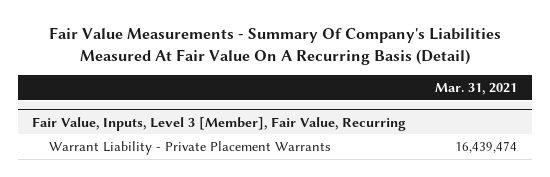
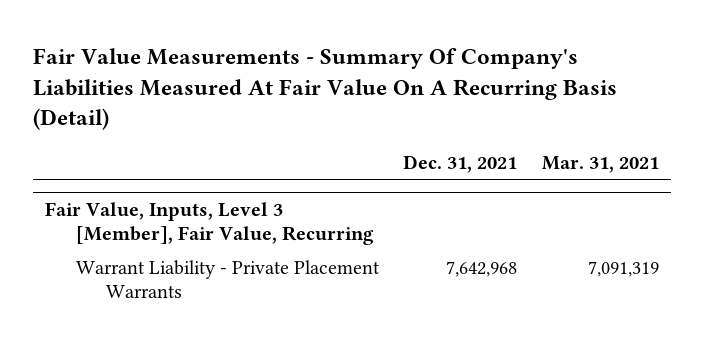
- | Mar. 31, 2021
+ | Dec. 31, 2021 | Mar. 31, 2021
@ Fair Value, Inputs, Level 3 [Member], Fair Value, Recurring
- Warrant Liability - Private Placement Warrants | 16,439,474
+ Warrant Liability - Private Placement Warrants | 7,642,968 | 7,091,319

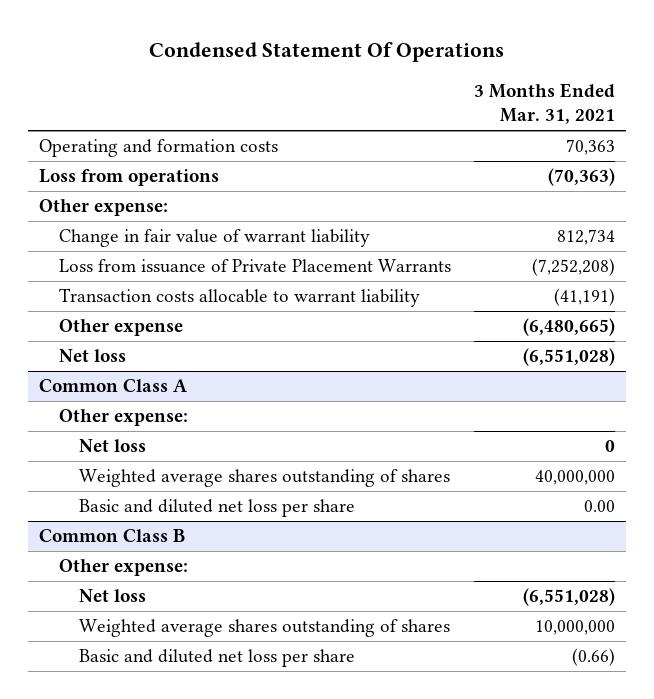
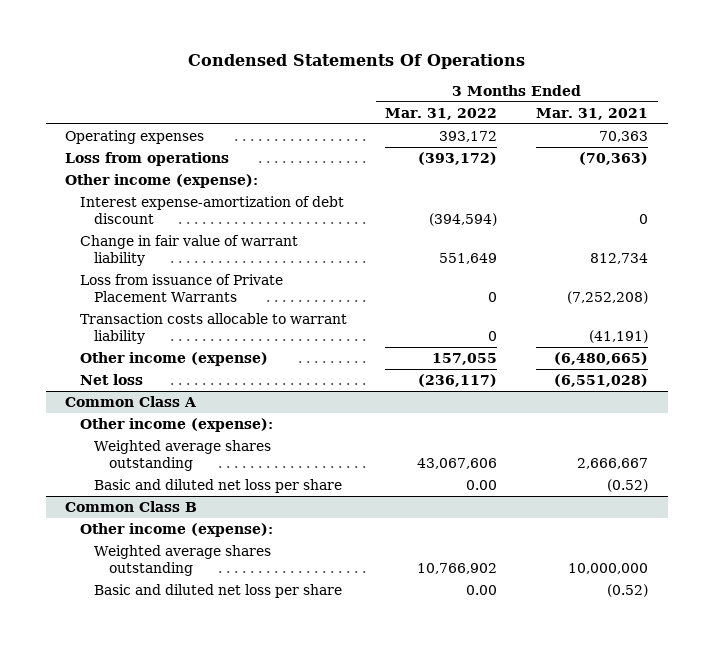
- Condensed Statement Of Operations
+ Condensed Statements Of Operations
- | 3 Months Ended Mar. 31, 2021
+ | 3 Months Ended Mar. 31, 2022 | 3 Months Ended Mar. 31, 2021
- Operating and formation costs | 70,363
+ Operating expenses | 393,172 | 70,363
- Other expense:
+ Other income (expense):
+ Interest expense-amortization of debt discount | (394,594) | 0
- Other expense | (6,480,665)
+ Other income (expense) | 157,055 | (6,480,665)
@ Common Class A
- Other expense:
- Net loss | 0
- Weighted average shares outstanding of shares | 40,000,000
- Basic and diluted net loss per share | 0.00
+ Other income (expense):
+ Weighted average shares outstanding | 43,067,606 | 2,666,667
+ Basic and diluted net loss per share | 0.00 | (0.52)
@ Common Class B
- Other expense:
- Net loss | (6,551,028)
- Weighted average shares outstanding of shares | 10,000,000
- Basic and diluted net loss per share | (0.66)
+ Other income (expense):
+ Weighted average shares outstanding | 10,766,902 | 10,000,000
+ Basic and diluted net loss per share | 0.00 | (0.52)

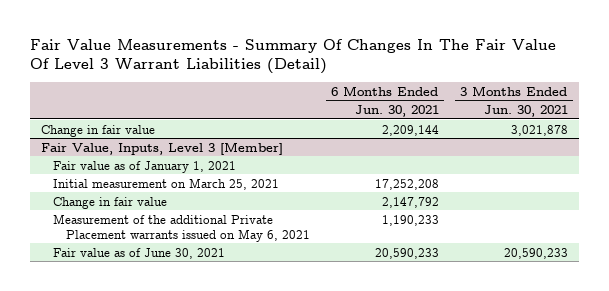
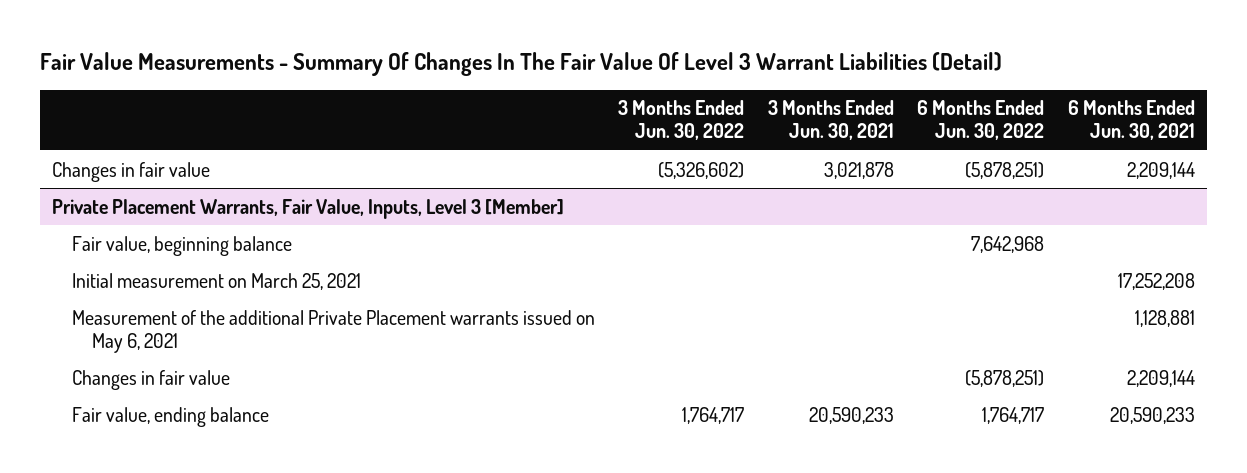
- | 6 Months Ended Jun. 30, 2021 | 3 Months Ended Jun. 30, 2021
+ | 3 Months Ended Jun. 30, 2022 | 3 Months Ended Jun. 30, 2021 | 6 Months Ended Jun. 30, 2022 | 6 Months Ended Jun. 30, 2021
- Change in fair value | 2,209,144 | 3,021,878
- Fair Value, Inputs, Level 3 [Member]
- Fair value as of January 1, 2021
+ Changes in fair value | (5,326,602) | 3,021,878 | (5,878,251) | 2,209,144
+ Private Placement Warrants, Fair Value, Inputs, Level 3 [Member]
+ Fair value, beginning balance | | | 7,642,968 |
- Change in fair value | 2,147,792 |
- Measurement of the additional Private Placement warrants issued on May 6, 2021 | 1,190,233 |
- Fair value as of June 30, 2021 | 20,590,233 | 20,590,233
+ Measurement of the additional Private Placement warrants issued on May 6, 2021 | | | | 1,128,881
+ Changes in fair value | | | (5,878,251) | 2,209,144
+ Fair value, ending balance | 1,764,717 | 20,590,233 | 1,764,717 | 20,590,233

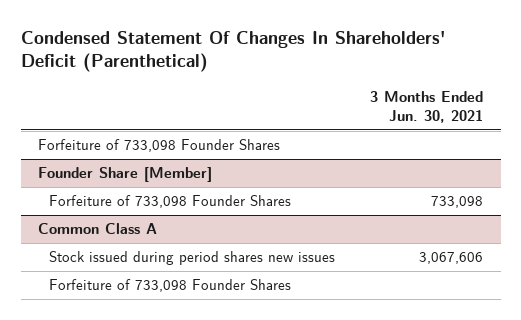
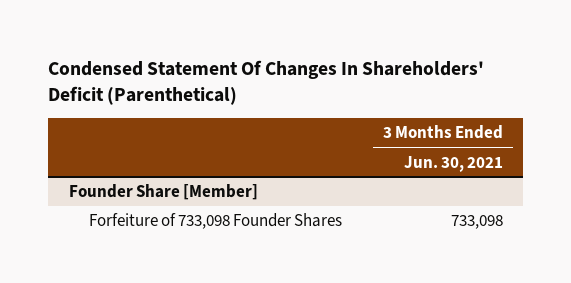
- Forfeiture of 733,098 Founder Shares
- Common Class A
- Stock issued during period shares new issues | 3,067,606
- Forfeiture of 733,098 Founder Shares

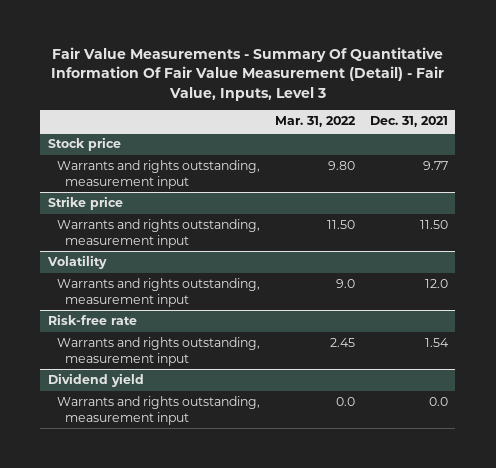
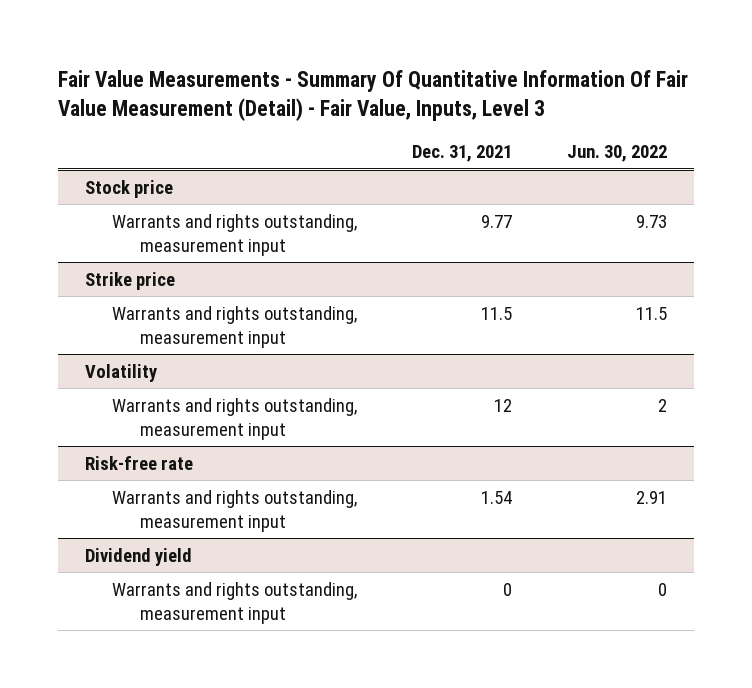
- | Mar. 31, 2022 | Dec. 31, 2021
+ | Dec. 31, 2021 | Jun. 30, 2022
@ Strike price
- Warrants and rights outstanding, measurement input | 11.50 | 11.50
+ Warrants and rights outstanding, measurement input | 11.5 | 11.5
@ Volatility
- Warrants and rights outstanding, measurement input | 9.0 | 12.0
+ Warrants and rights outstanding, measurement input | 12 | 2
@ Dividend yield
- Warrants and rights outstanding, measurement input | 0.0 | 0.0
+ Warrants and rights outstanding, measurement input | 0 | 0

